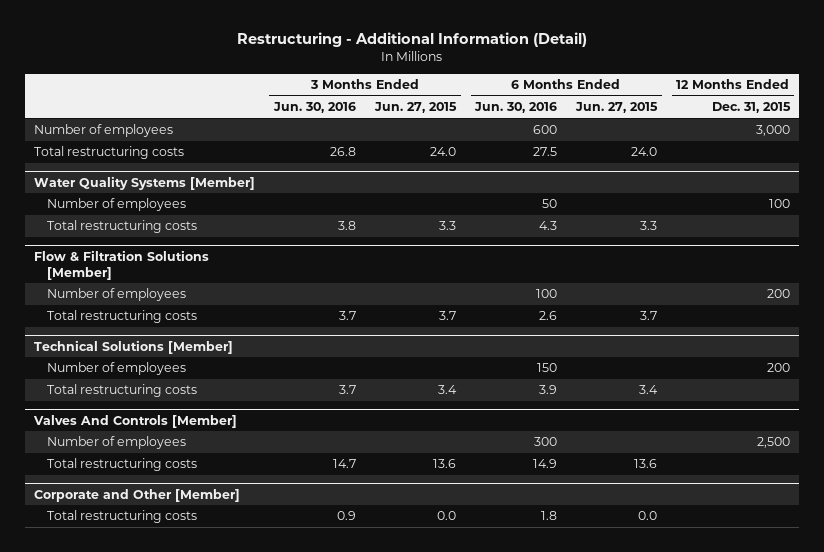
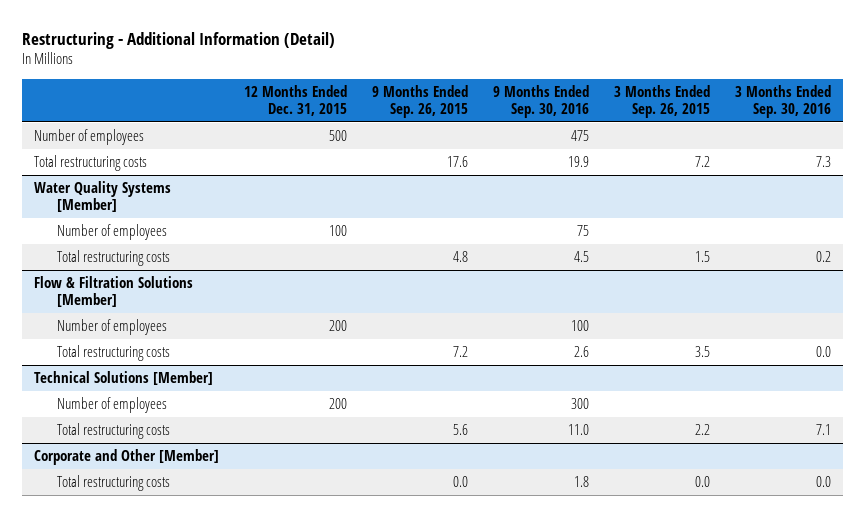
- | 3 Months Ended Jun. 30, 2016 | 3 Months Ended Jun. 27, 2015 | 6 Months Ended Jun. 30, 2016 | 6 Months Ended Jun. 27, 2015 | 12 Months Ended Dec. 31, 2015
+ | 12 Months Ended Dec. 31, 2015 | 9 Months Ended Sep. 26, 2015 | 9 Months Ended Sep. 30, 2016 | 3 Months Ended Sep. 26, 2015 | 3 Months Ended Sep. 30, 2016
- Number of employees | | | 600 | | 3,000
+ Number of employees | 500 | | 475 | |
- Valves And Controls [Member]
- Number of employees | | | 300 | | 2,500
- Total restructuring costs | 14.7 | 13.6 | 14.9 | 13.6 |

